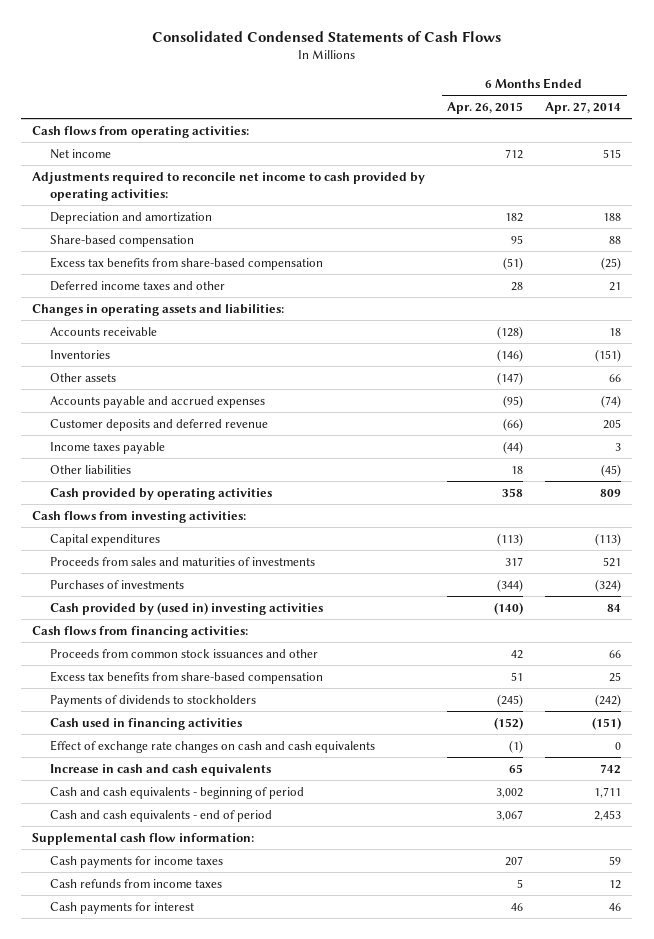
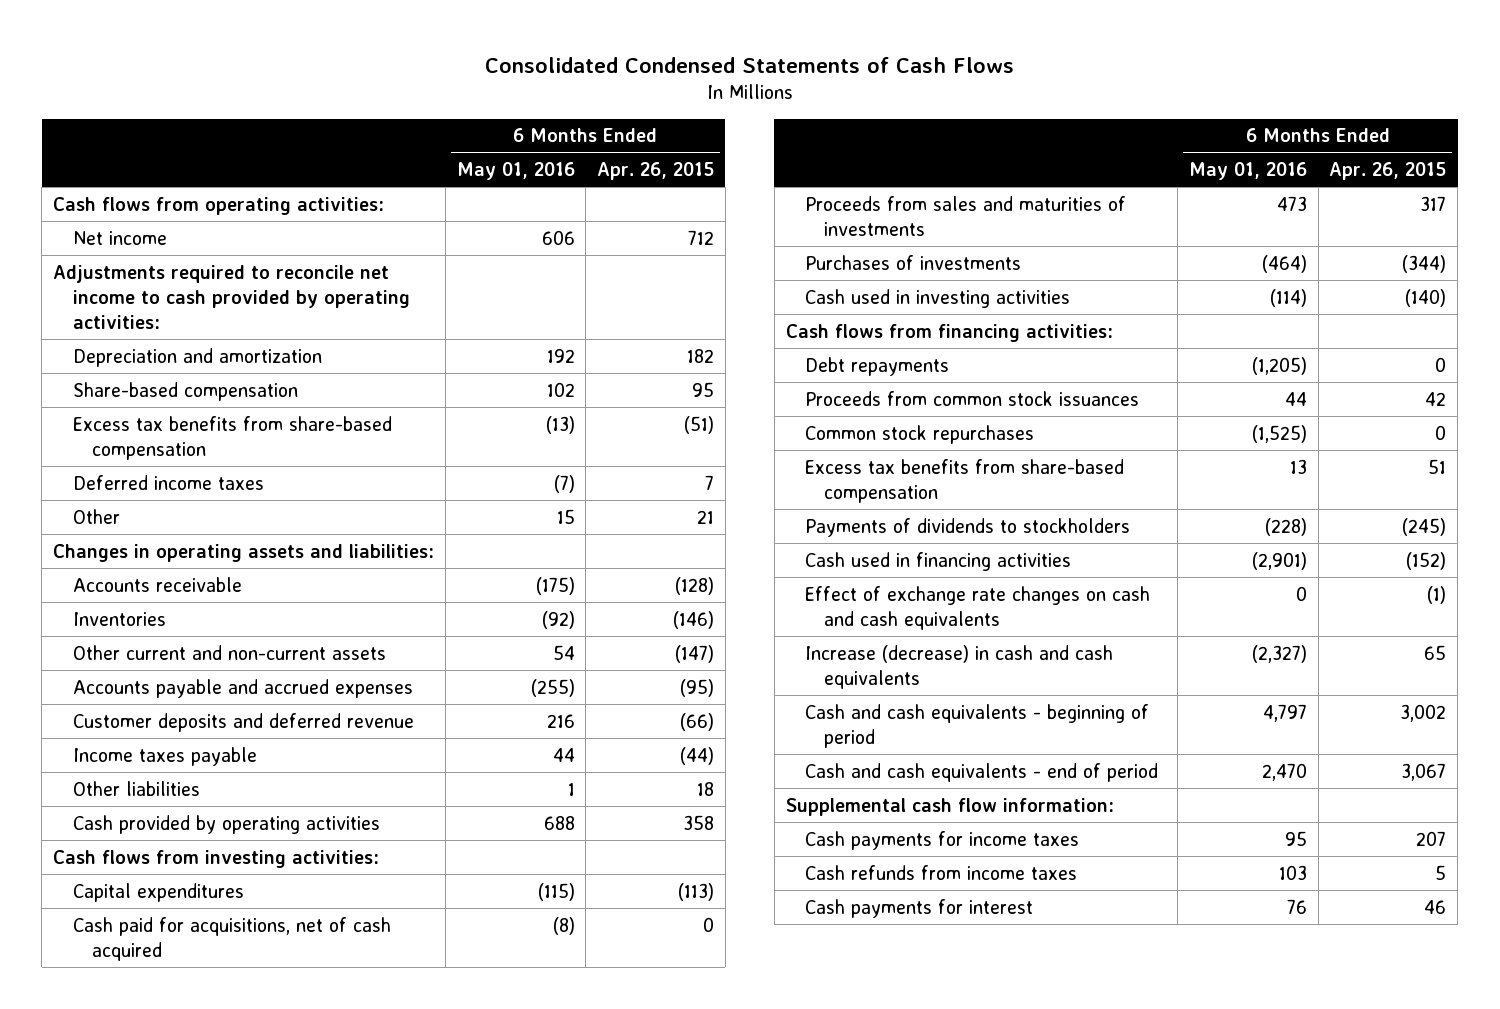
- | 6 Months Ended Apr. 26, 2015 | 6 Months Ended Apr. 27, 2014
+ | 6 Months Ended May 01, 2016 | 6 Months Ended Apr. 26, 2015
- Deferred income taxes and other | 28 | 21
+ Deferred income taxes | (7) | 7
+ Other | 15 | 21
- Other assets | (147) | 66
+ Other current and non-current assets | 54 | (147)
+ Cash paid for acquisitions, net of cash acquired | (8) | 0
- Cash provided by (used in) investing activities | (140) | 84
+ Cash used in investing activities | (114) | (140)
- Proceeds from common stock issuances and other | 42 | 66
+ Debt repayments | (1,205) | 0
+ Proceeds from common stock issuances | 44 | 42
+ Common stock repurchases | (1,525) | 0
- Increase in cash and cash equivalents | 65 | 742
+ Increase (decrease) in cash and cash equivalents | (2,327) | 65

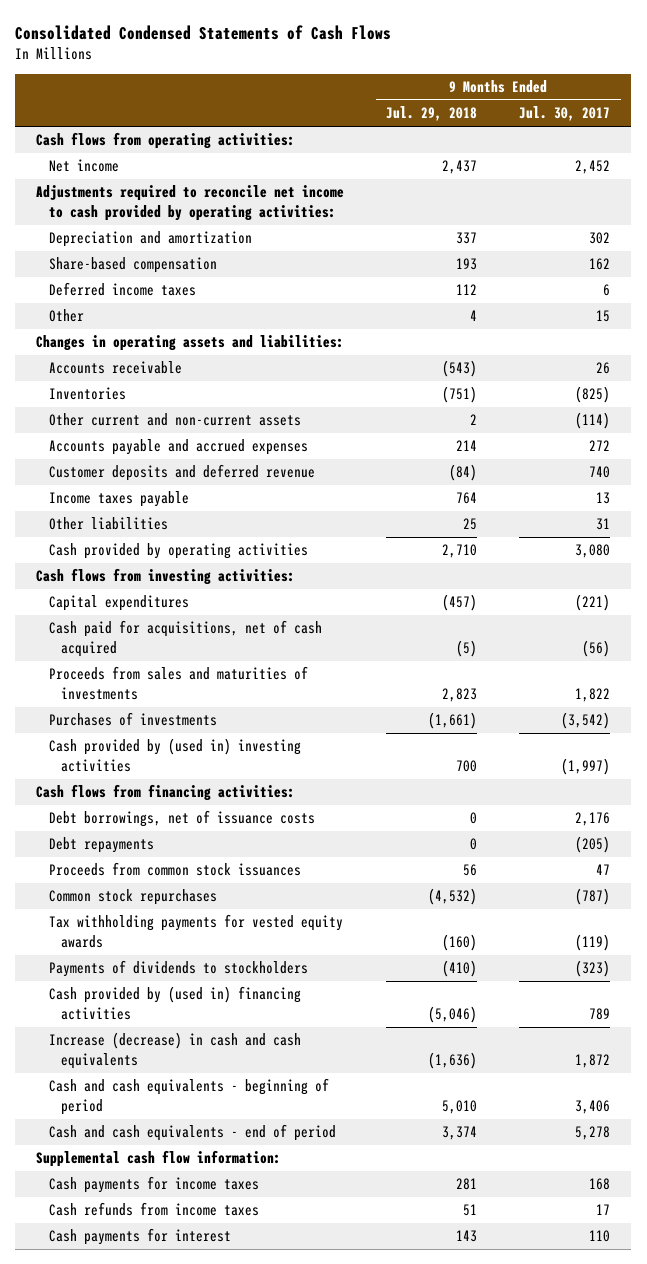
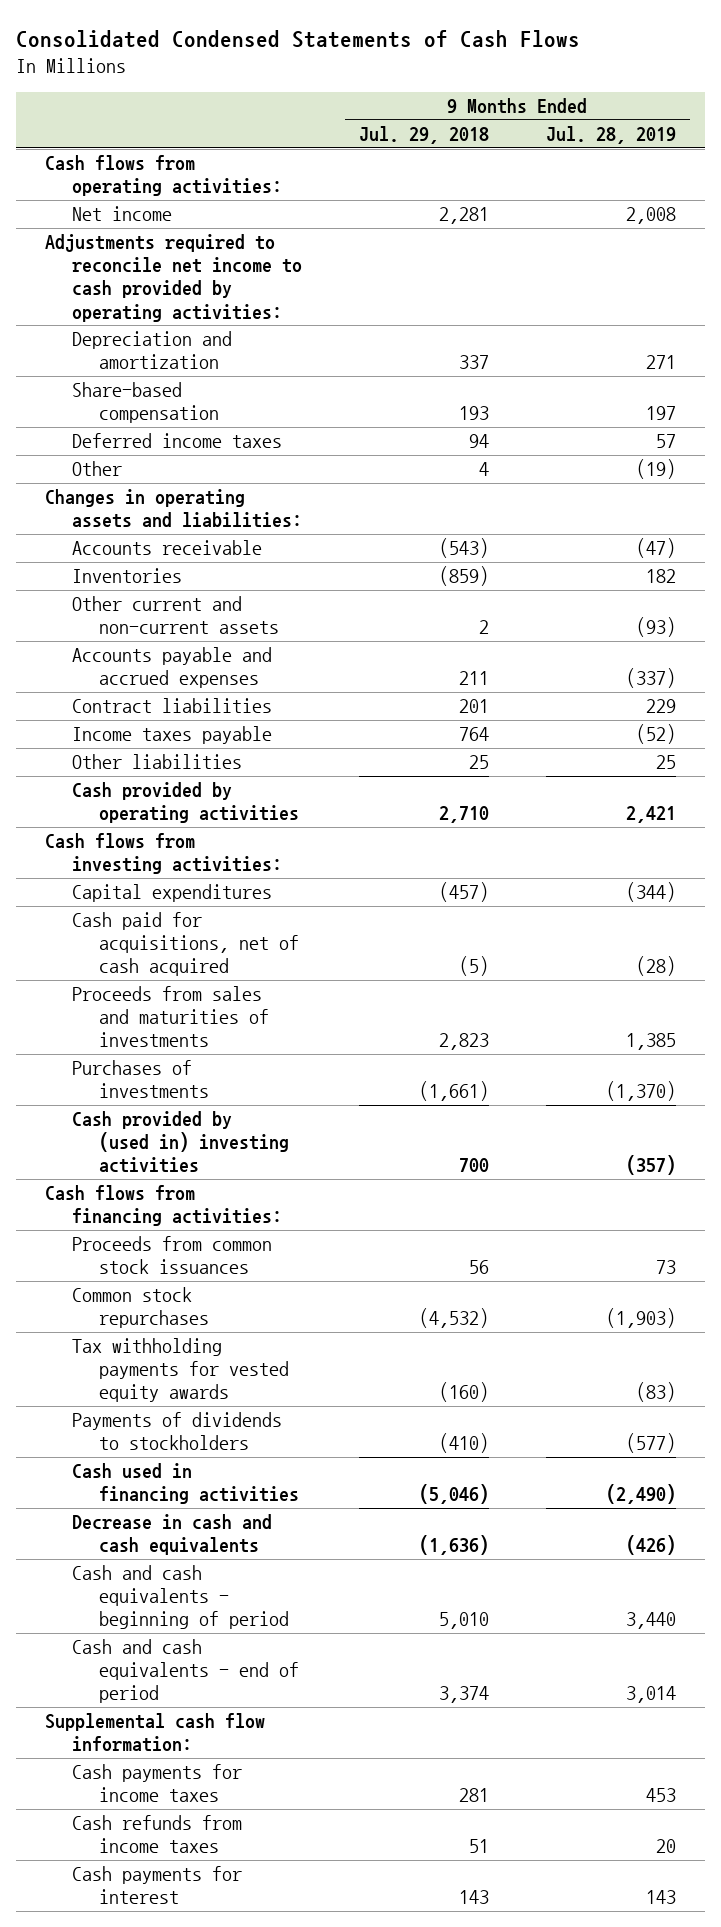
- | 9 Months Ended Jul. 29, 2018 | 9 Months Ended Jul. 30, 2017
+ | 9 Months Ended Jul. 29, 2018 | 9 Months Ended Jul. 28, 2019
- Net income | 2,437 | 2,452
+ Net income | 2,281 | 2,008
- Deferred income taxes | 112 | 6
+ Deferred income taxes | 94 | 57
- Inventories | (751) | (825)
+ Inventories | (859) | 182
- Accounts payable and accrued expenses | 214 | 272
- Customer deposits and deferred revenue | (84) | 740
+ Accounts payable and accrued expenses | 211 | (337)
+ Contract liabilities | 201 | 229
- Debt borrowings, net of issuance costs | 0 | 2,176
- Debt repayments | 0 | (205)
- Cash provided by (used in) financing activities | (5,046) | 789
- Increase (decrease) in cash and cash equivalents | (1,636) | 1,872
+ Cash used in financing activities | (5,046) | (2,490)
+ Decrease in cash and cash equivalents | (1,636) | (426)

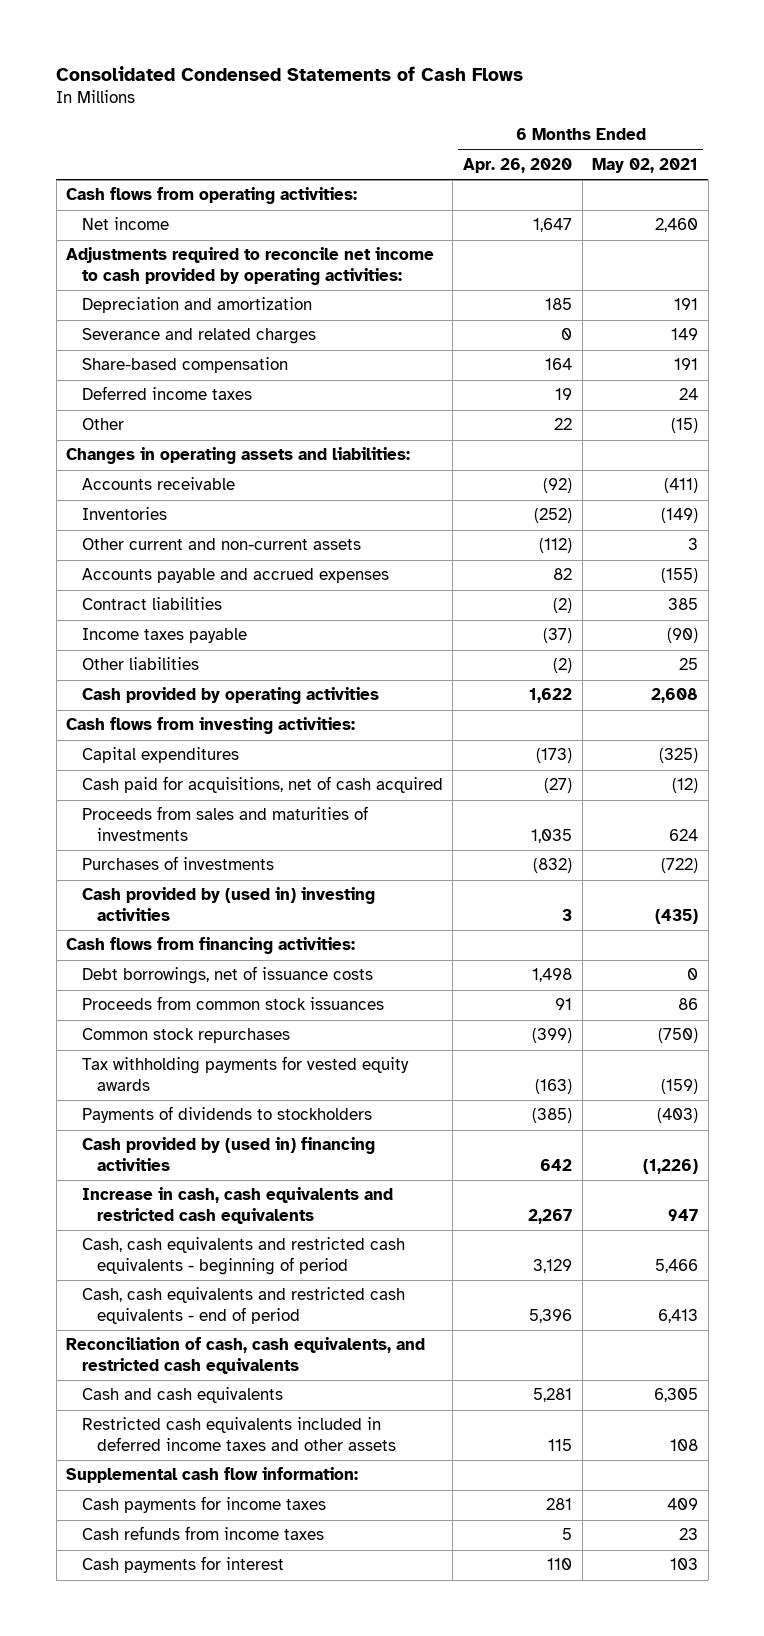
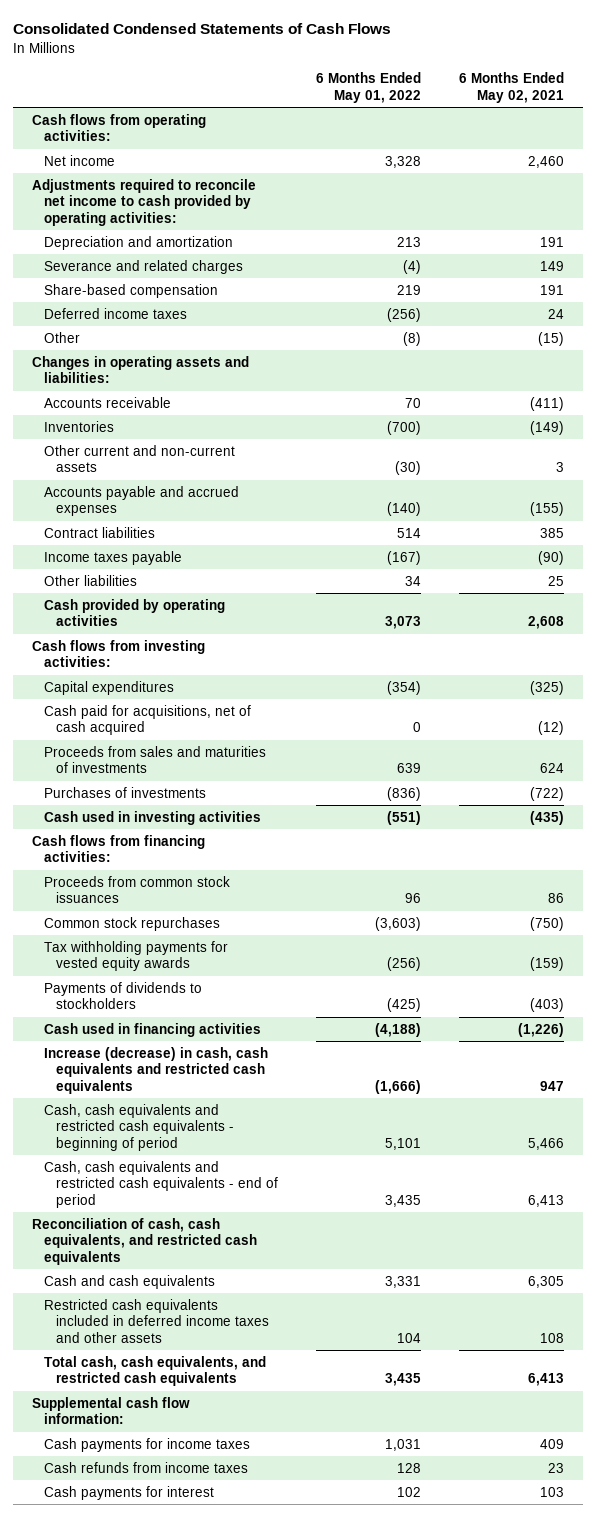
- | 6 Months Ended Apr. 26, 2020 | 6 Months Ended May 02, 2021
+ | 6 Months Ended May 01, 2022 | 6 Months Ended May 02, 2021
- Cash provided by (used in) investing activities | 3 | (435)
+ Cash used in investing activities | (551) | (435)
- Debt borrowings, net of issuance costs | 1,498 | 0
- Cash provided by (used in) financing activities | 642 | (1,226)
- Increase in cash, cash equivalents and restricted cash equivalents | 2,267 | 947
+ Cash used in financing activities | (4,188) | (1,226)
+ Increase (decrease) in cash, cash equivalents and restricted cash equivalents | (1,666) | 947
+ Total cash, cash equivalents, and restricted cash equivalents | 3,435 | 6,413

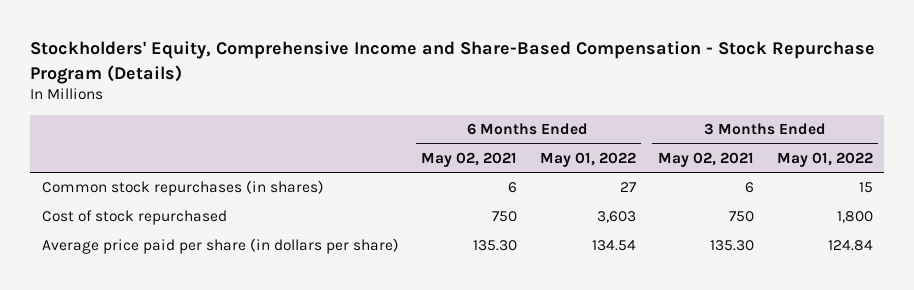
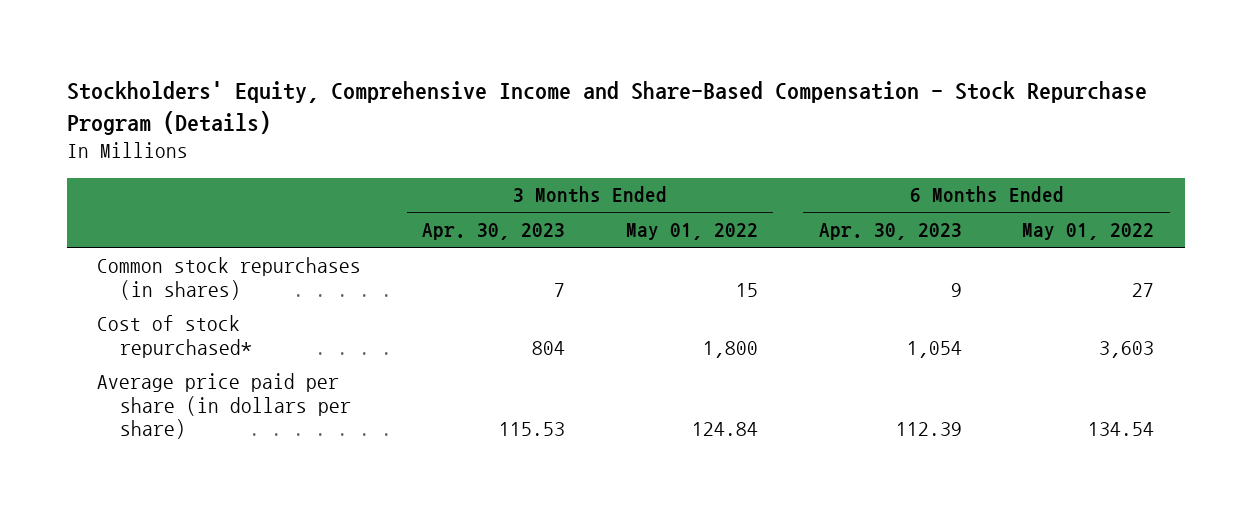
- | 6 Months Ended May 02, 2021 | 6 Months Ended May 01, 2022 | 3 Months Ended May 02, 2021 | 3 Months Ended May 01, 2022
+ | 3 Months Ended Apr. 30, 2023 | 3 Months Ended May 01, 2022 | 6 Months Ended Apr. 30, 2023 | 6 Months Ended May 01, 2022
- Cost of stock repurchased | 750 | 3,603 | 750 | 1,800
+ Cost of stock repurchased* | 804 | 1,800 | 1,054 | 3,603

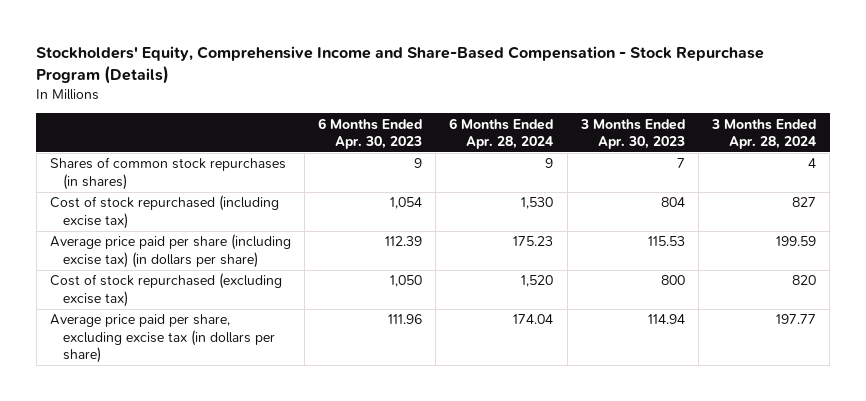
- | 3 Months Ended Apr. 30, 2023 | 3 Months Ended May 01, 2022 | 6 Months Ended Apr. 30, 2023 | 6 Months Ended May 01, 2022
+ | 6 Months Ended Apr. 30, 2023 | 6 Months Ended Apr. 28, 2024 | 3 Months Ended Apr. 30, 2023 | 3 Months Ended Apr. 28, 2024
- Common stock repurchases (in shares) | 7 | 15 | 9 | 27
- Cost of stock repurchased* | 804 | 1,800 | 1,054 | 3,603
- Average price paid per share (in dollars per share) | 115.53 | 124.84 | 112.39 | 134.54
+ Shares of common stock repurchases (in shares) | 9 | 9 | 7 | 4
+ Cost of stock repurchased (including excise tax) | 1,054 | 1,530 | 804 | 827
+ Average price paid per share (including excise tax) (in dollars per share) | 112.39 | 175.23 | 115.53 | 199.59
+ Cost of stock repurchased (excluding excise tax) | 1,050 | 1,520 | 800 | 820
+ Average price paid per share, excluding excise tax (in dollars per share) | 111.96 | 174.04 | 114.94 | 197.77

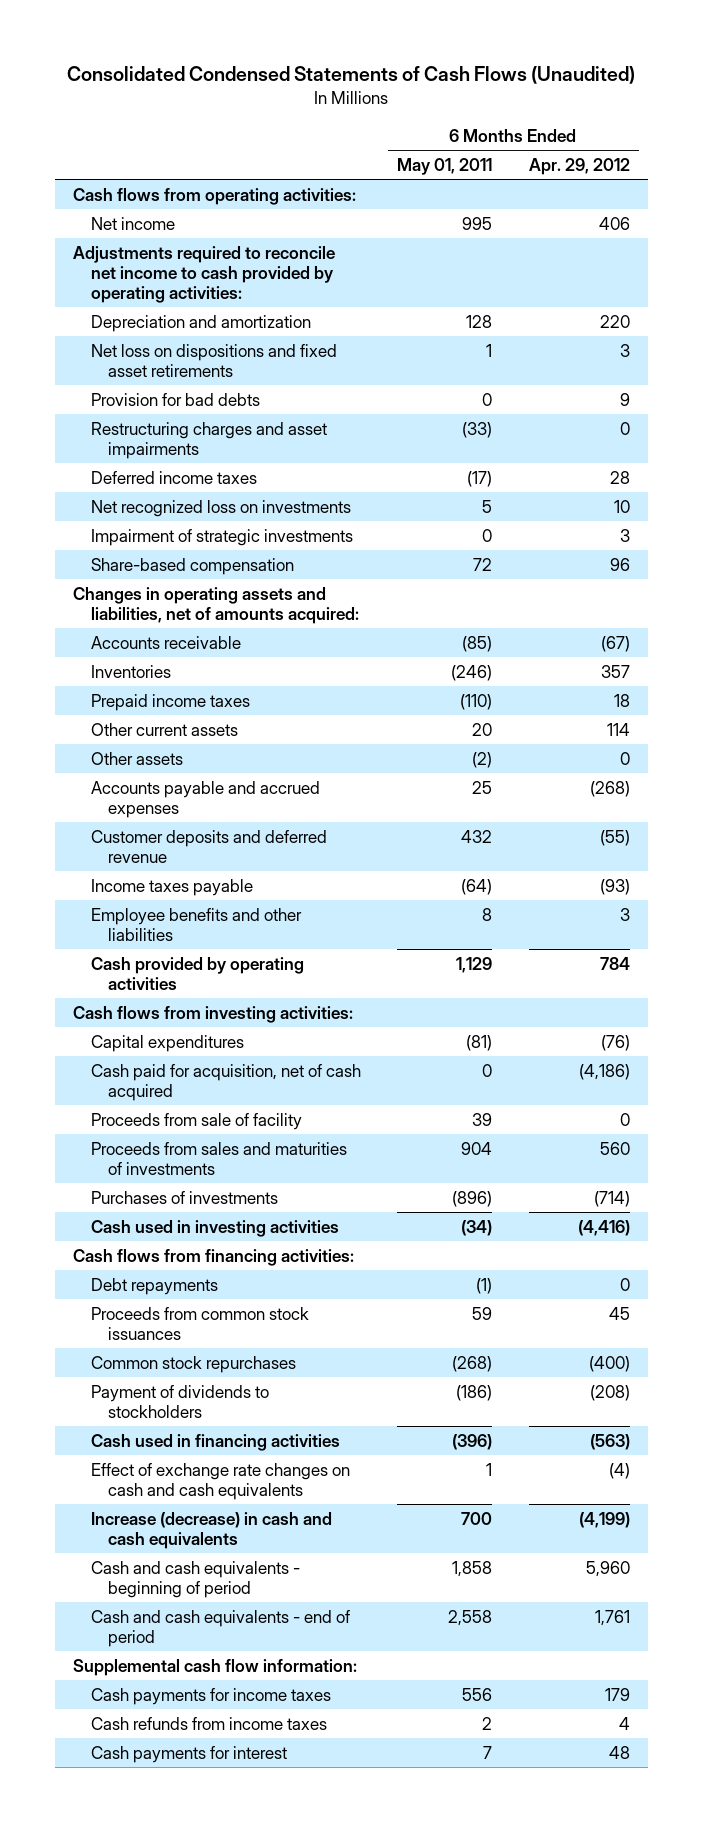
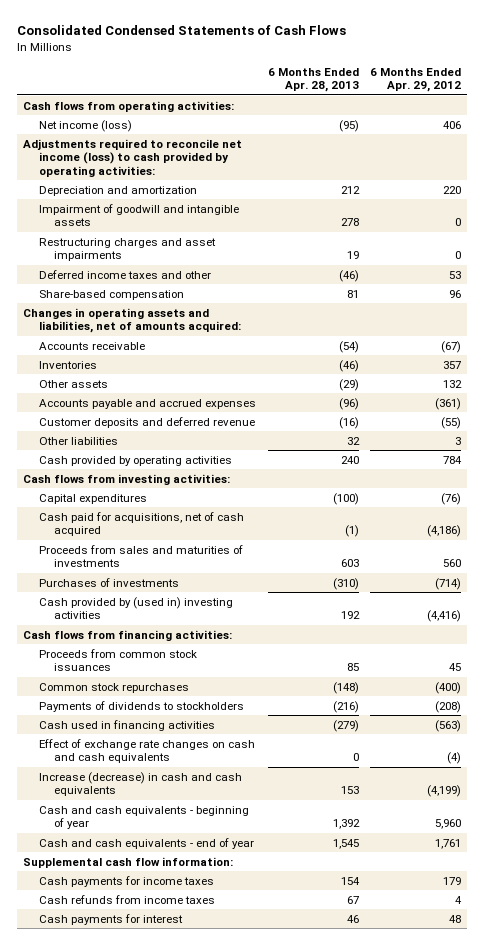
- Consolidated Condensed Statements of Cash Flows (Unaudited)
+ Consolidated Condensed Statements of Cash Flows
- | 6 Months Ended May 01, 2011 | 6 Months Ended Apr. 29, 2012
+ | 6 Months Ended Apr. 28, 2013 | 6 Months Ended Apr. 29, 2012
- Net income | 995 | 406
- Adjustments required to reconcile net income to cash provided by operating activities:
+ Net income (loss) | (95) | 406
+ Adjustments required to reconcile net income (loss) to cash provided by operating activities:
- Net loss on dispositions and fixed asset retirements | 1 | 3
- Provision for bad debts | 0 | 9
+ Impairment of goodwill and intangible assets | 278 | 0
- Deferred income taxes | (17) | 28
- Net recognized loss on investments | 5 | 10
- Impairment of strategic investments | 0 | 3
+ Deferred income taxes and other | (46) | 53
- Prepaid income taxes | (110) | 18
- Other current assets | 20 | 114
- Other assets | (2) | 0
- Accounts payable and accrued expenses | 25 | (268)
+ Other assets | (29) | 132
+ Accounts payable and accrued expenses | (96) | (361)
- Income taxes payable | (64) | (93)
- Employee benefits and other liabilities | 8 | 3
+ Other liabilities | 32 | 3
- Cash paid for acquisition, net of cash acquired | 0 | (4,186)
- Proceeds from sale of facility | 39 | 0
+ Cash paid for acquisitions, net of cash acquired | (1) | (4,186)
- Cash used in investing activities | (34) | (4,416)
+ Cash provided by (used in) investing activities | 192 | (4,416)
- Debt repayments | (1) | 0
- Payment of dividends to stockholders | (186) | (208)
+ Payments of dividends to stockholders | (216) | (208)
- Cash and cash equivalents - beginning of period | 1,858 | 5,960
- Cash and cash equivalents - end of period | 2,558 | 1,761
+ Cash and cash equivalents - beginning of year | 1,392 | 5,960
+ Cash and cash equivalents - end of year | 1,545 | 1,761

